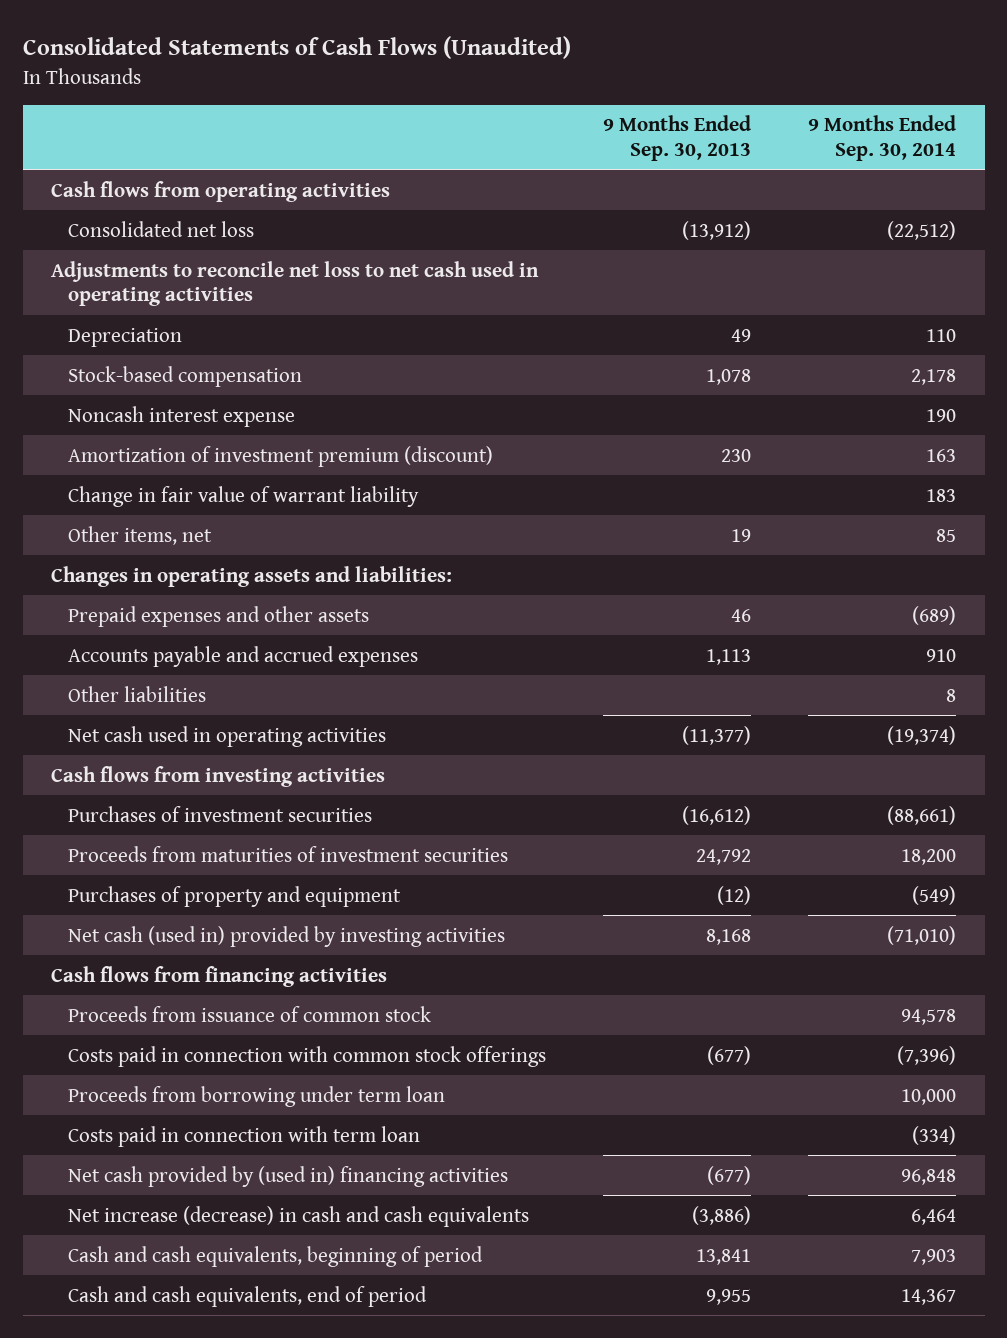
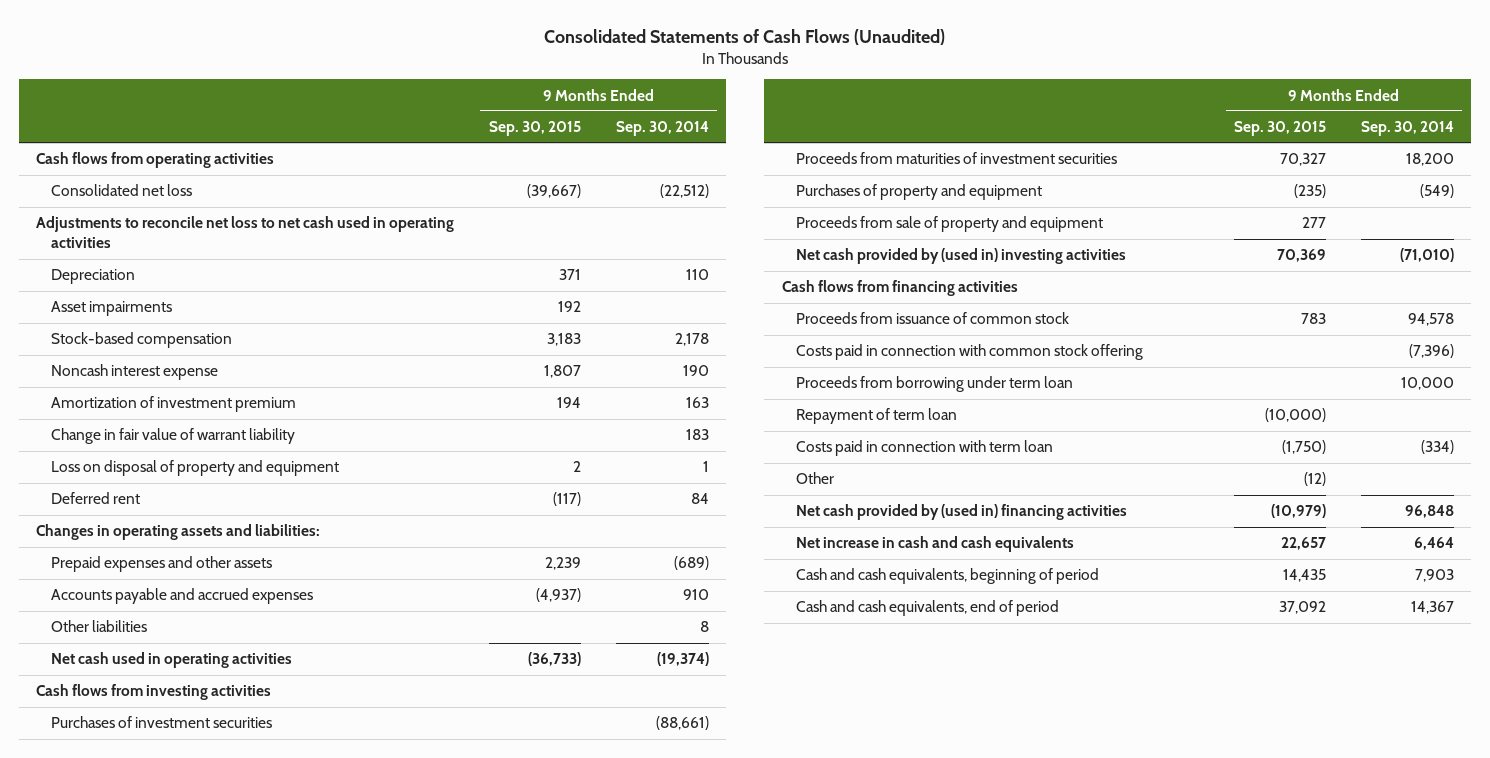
- | 9 Months Ended Sep. 30, 2013 | 9 Months Ended Sep. 30, 2014
+ | 9 Months Ended Sep. 30, 2015 | 9 Months Ended Sep. 30, 2014
+ Asset impairments | 192 |
- Amortization of investment premium (discount) | 230 | 163
+ Amortization of investment premium | 194 | 163
- Other items, net | 19 | 85
+ Loss on disposal of property and equipment | 2 | 1
+ Deferred rent | (117) | 84
- Net cash (used in) provided by investing activities | 8,168 | (71,010)
+ Proceeds from sale of property and equipment | 277 |
+ Net cash provided by (used in) investing activities | 70,369 | (71,010)
- Costs paid in connection with common stock offerings | (677) | (7,396)
+ Costs paid in connection with common stock offering | | (7,396)
+ Repayment of term loan | (10,000) |
+ Other | (12) |
- Net increase (decrease) in cash and cash equivalents | (3,886) | 6,464
+ Net increase in cash and cash equivalents | 22,657 | 6,464

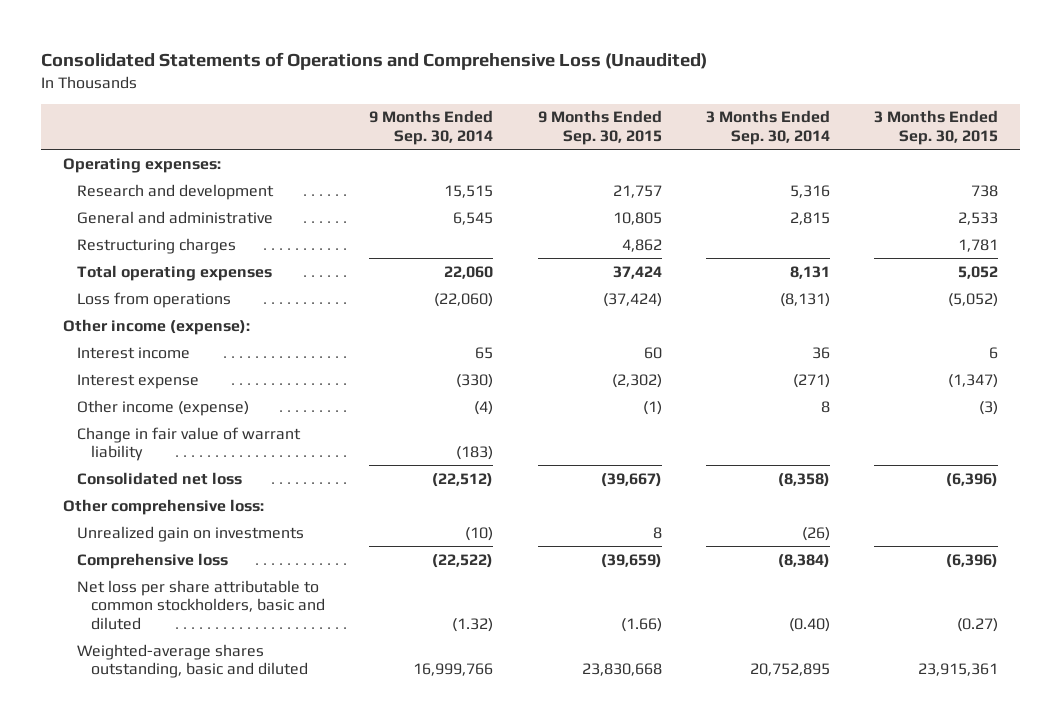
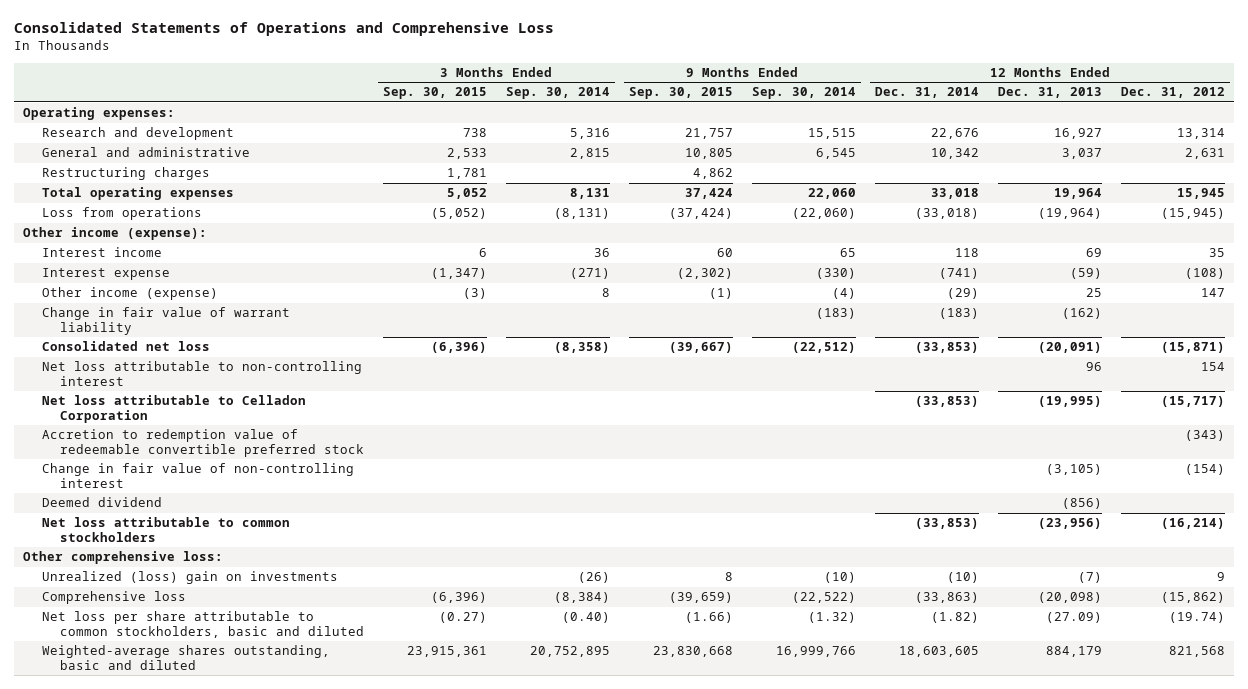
- Consolidated Statements of Operations and Comprehensive Loss (Unaudited)
+ Consolidated Statements of Operations and Comprehensive Loss
- | 9 Months Ended Sep. 30, 2014 | 9 Months Ended Sep. 30, 2015 | 3 Months Ended Sep. 30, 2014 | 3 Months Ended Sep. 30, 2015
+ | 3 Months Ended Sep. 30, 2015 | 3 Months Ended Sep. 30, 2014 | 9 Months Ended Sep. 30, 2015 | 9 Months Ended Sep. 30, 2014 | 12 Months Ended Dec. 31, 2014 | 12 Months Ended Dec. 31, 2013 | 12 Months Ended Dec. 31, 2012
+ Net loss attributable to non-controlling interest | | | | | | 96 | 154
+ Net loss attributable to Celladon Corporation | | | | | (33,853) | (19,995) | (15,717)
+ Accretion to redemption value of redeemable convertible preferred stock | | | | | | | (343)
+ Change in fair value of non-controlling interest | | | | | | (3,105) | (154)
+ Deemed dividend | | | | | | (856) |
+ Net loss attributable to common stockholders | | | | | (33,853) | (23,956) | (16,214)
- Unrealized gain on investments | (10) | 8 | (26) |
+ Unrealized (loss) gain on investments | | (26) | 8 | (10) | (10) | (7) | 9

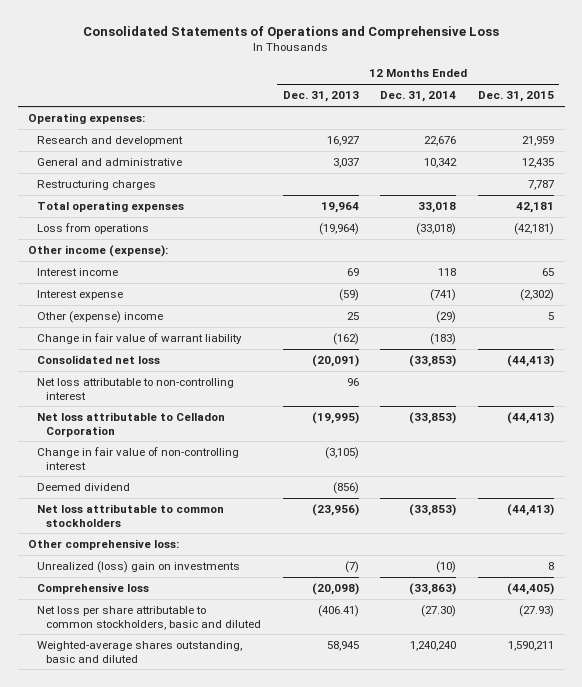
- | 3 Months Ended Sep. 30, 2015 | 3 Months Ended Sep. 30, 2014 | 9 Months Ended Sep. 30, 2015 | 9 Months Ended Sep. 30, 2014 | 12 Months Ended Dec. 31, 2014 | 12 Months Ended Dec. 31, 2013 | 12 Months Ended Dec. 31, 2012
+ | 12 Months Ended Dec. 31, 2013 | 12 Months Ended Dec. 31, 2014 | 12 Months Ended Dec. 31, 2015
- Other income (expense) | (3) | 8 | (1) | (4) | (29) | 25 | 147
+ Other (expense) income | 25 | (29) | 5
- Accretion to redemption value of redeemable convertible preferred stock | | | | | | | (343)
- Net loss per share attributable to common stockholders, basic and diluted | (0.27) | (0.40) | (1.66) | (1.32) | (1.82) | (27.09) | (19.74)
- Weighted-average shares outstanding, basic and diluted | 23,915,361 | 20,752,895 | 23,830,668 | 16,999,766 | 18,603,605 | 884,179 | 821,568
+ Net loss per share attributable to common stockholders, basic and diluted | (406.41) | (27.30) | (27.93)
+ Weighted-average shares outstanding, basic and diluted | 58,945 | 1,240,240 | 1,590,211

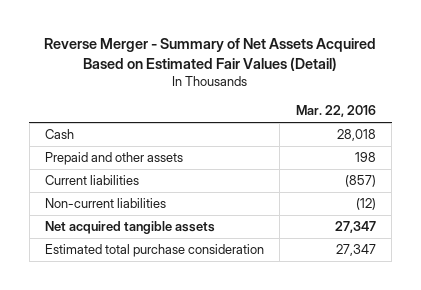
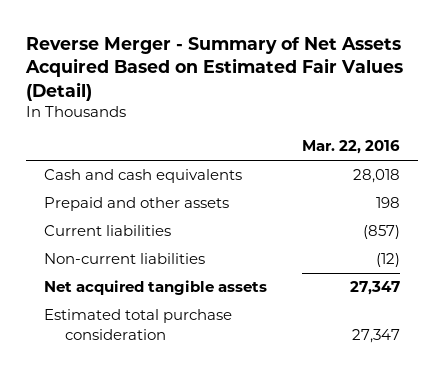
- Cash | 28,018
+ Cash and cash equivalents | 28,018

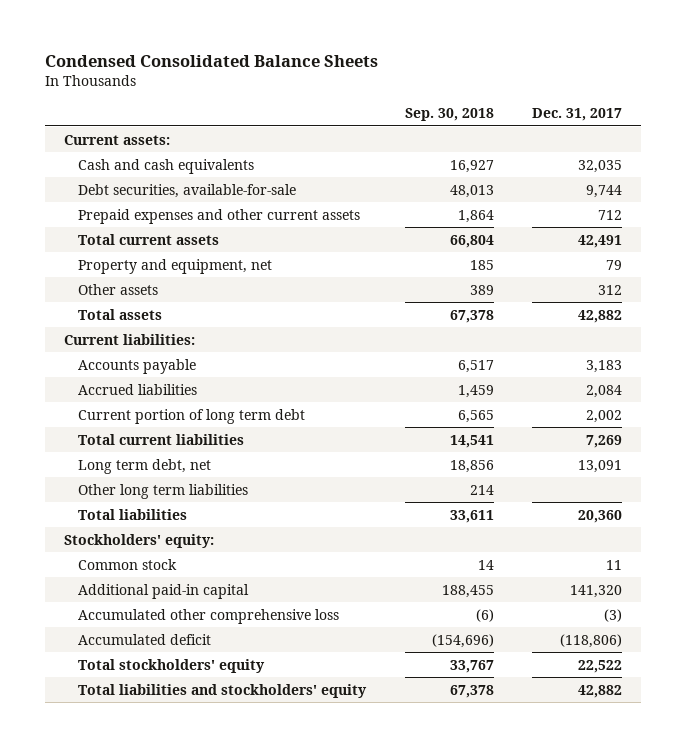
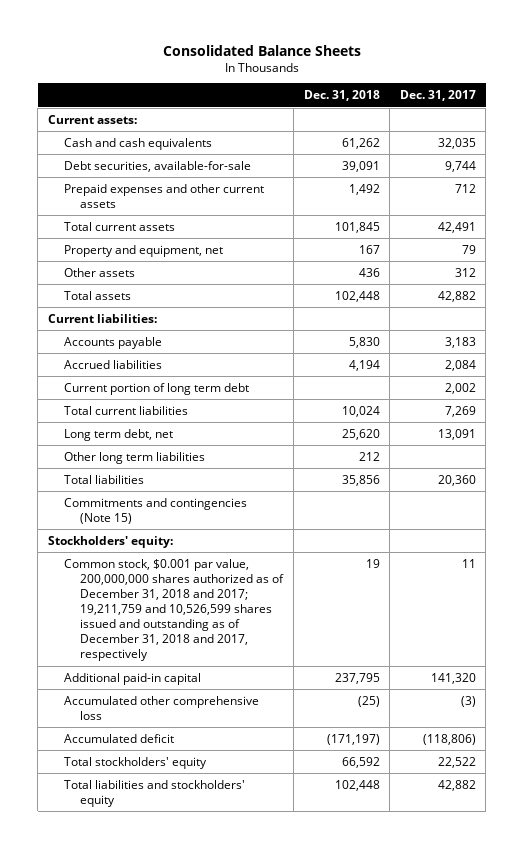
- Condensed Consolidated Balance Sheets
+ Consolidated Balance Sheets
- | Sep. 30, 2018 | Dec. 31, 2017
+ | Dec. 31, 2018 | Dec. 31, 2017
+ Commitments and contingencies (Note 15)
- Common stock | 14 | 11
+ Common stock, $0.001 par value, 200,000,000 shares authorized as of December 31, 2018 and 2017; 19,211,759 and 10,526,599 shares issued and outstanding as of December 31, 2018 and 2017, respectively | 19 | 11

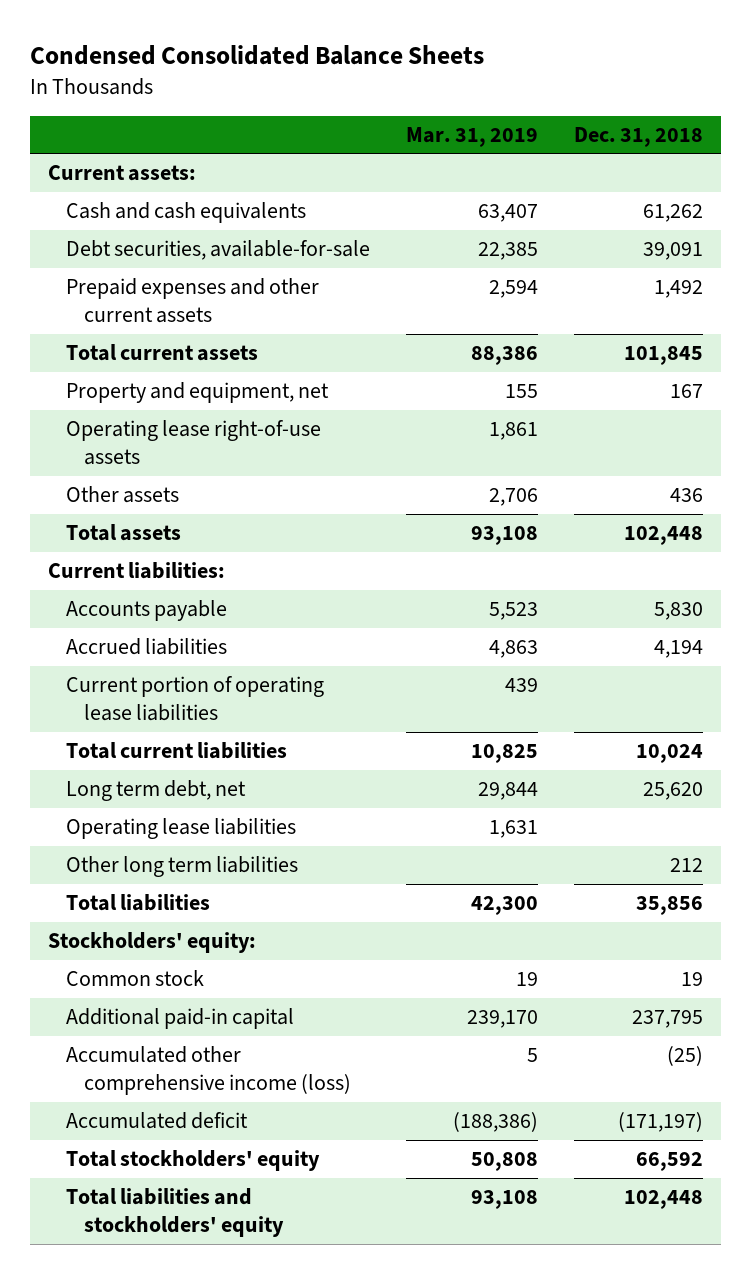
- Consolidated Balance Sheets
+ Condensed Consolidated Balance Sheets
- | Dec. 31, 2018 | Dec. 31, 2017
+ | Mar. 31, 2019 | Dec. 31, 2018
+ Operating lease right-of-use assets | 1,861 |
- Current portion of long term debt | | 2,002
+ Current portion of operating lease liabilities | 439 |
+ Operating lease liabilities | 1,631 |
- Commitments and contingencies (Note 15)
- Common stock, $0.001 par value, 200,000,000 shares authorized as of December 31, 2018 and 2017; 19,211,759 and 10,526,599 shares issued and outstanding as of December 31, 2018 and 2017, respectively | 19 | 11
+ Common stock | 19 | 19
- Accumulated other comprehensive loss | (25) | (3)
+ Accumulated other comprehensive income (loss) | 5 | (25)

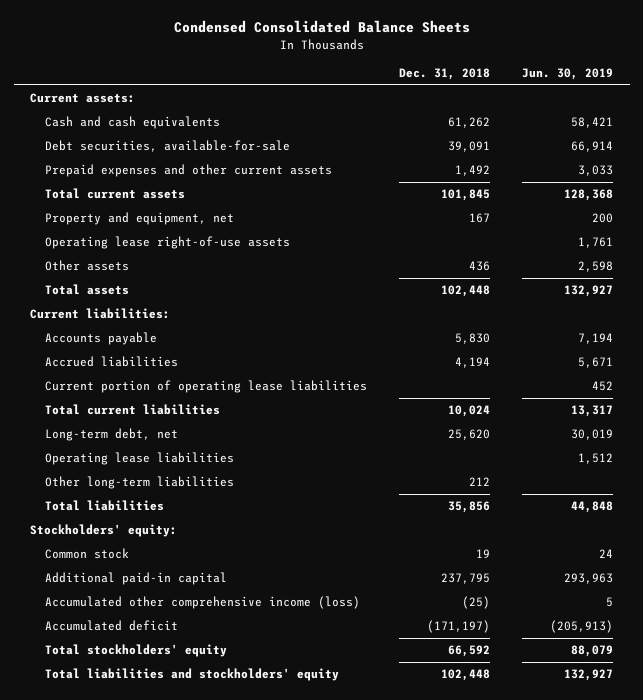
- | Mar. 31, 2019 | Dec. 31, 2018
+ | Dec. 31, 2018 | Jun. 30, 2019
- Long term debt, net | 29,844 | 25,620
+ Long-term debt, net | 25,620 | 30,019
- Other long term liabilities | | 212
+ Other long-term liabilities | 212 |

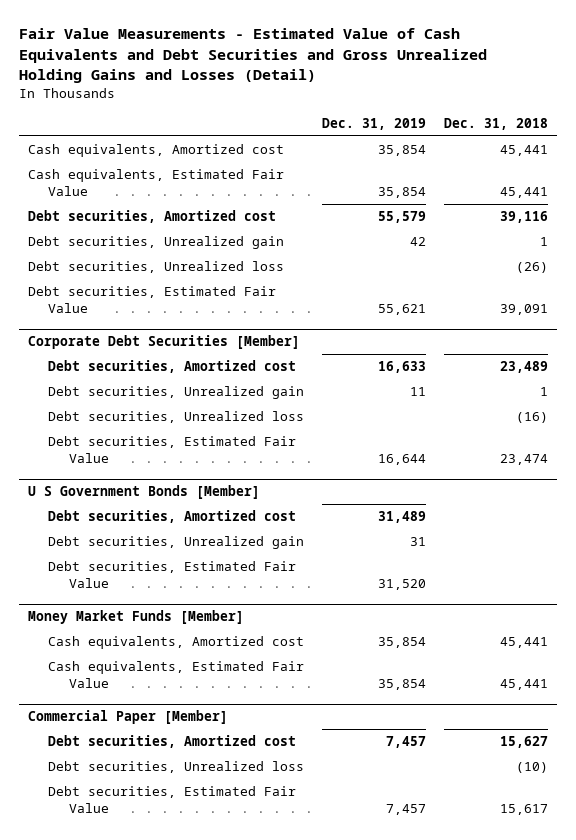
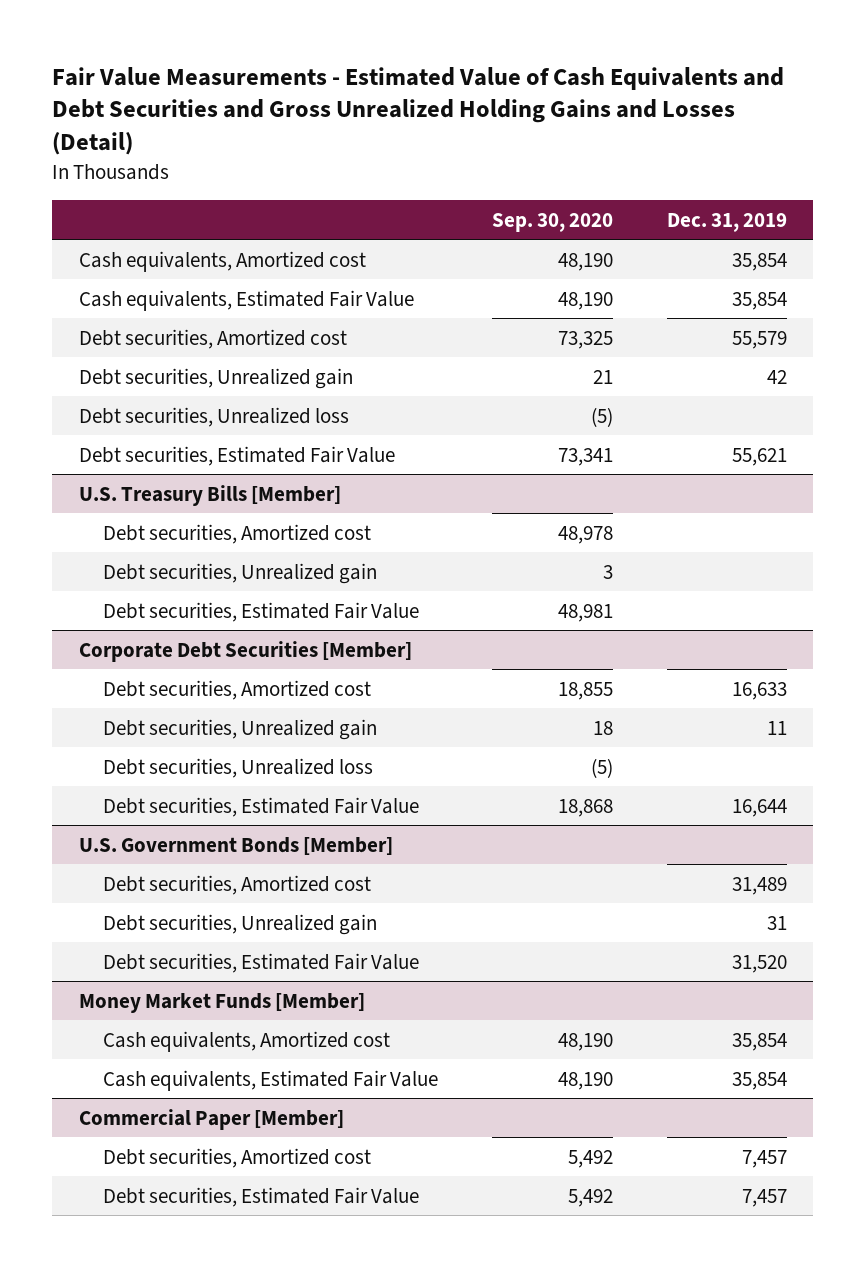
- | Dec. 31, 2019 | Dec. 31, 2018
+ | Sep. 30, 2020 | Dec. 31, 2019
+ U.S. Treasury Bills [Member]
+ Debt securities, Amortized cost | 48,978 |
+ Debt securities, Unrealized gain | 3 |
+ Debt securities, Estimated Fair Value | 48,981 |
- U S Government Bonds [Member]
+ U.S. Government Bonds [Member]
@ Commercial Paper [Member]
- Debt securities, Unrealized loss | | (10)

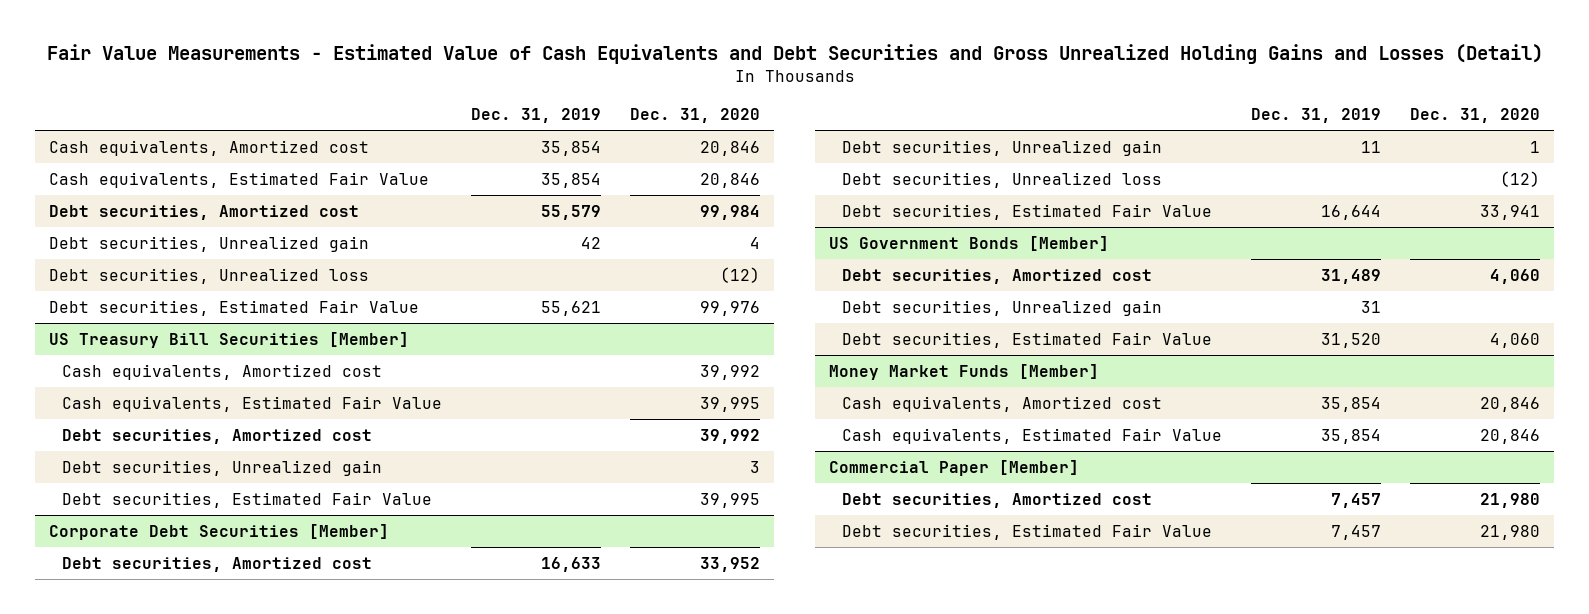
- | Sep. 30, 2020 | Dec. 31, 2019
+ | Dec. 31, 2019 | Dec. 31, 2020
- U.S. Treasury Bills [Member]
+ US Treasury Bill Securities [Member]
+ Cash equivalents, Amortized cost | | 39,992
+ Cash equivalents, Estimated Fair Value | | 39,995
- U.S. Government Bonds [Member]
+ US Government Bonds [Member]

